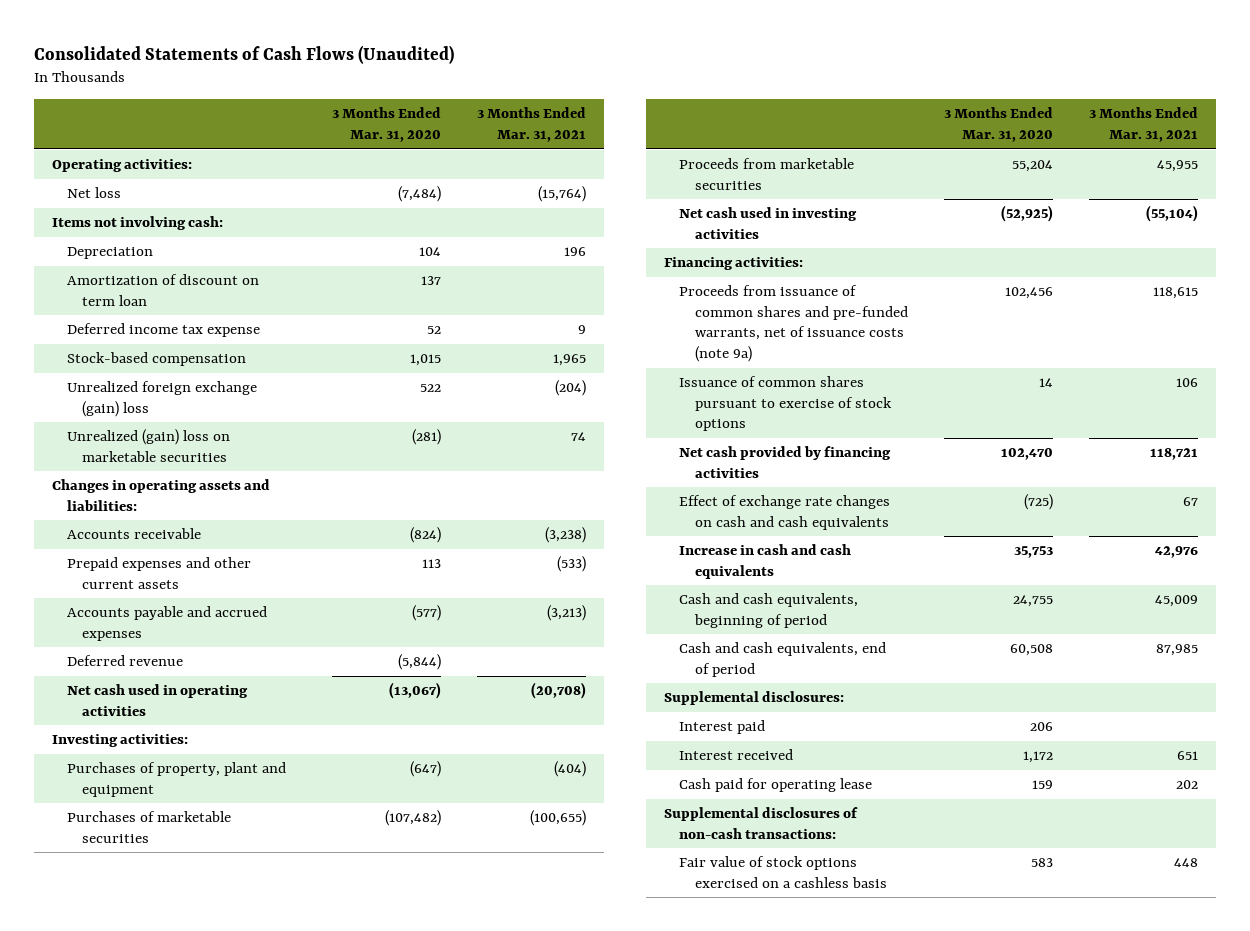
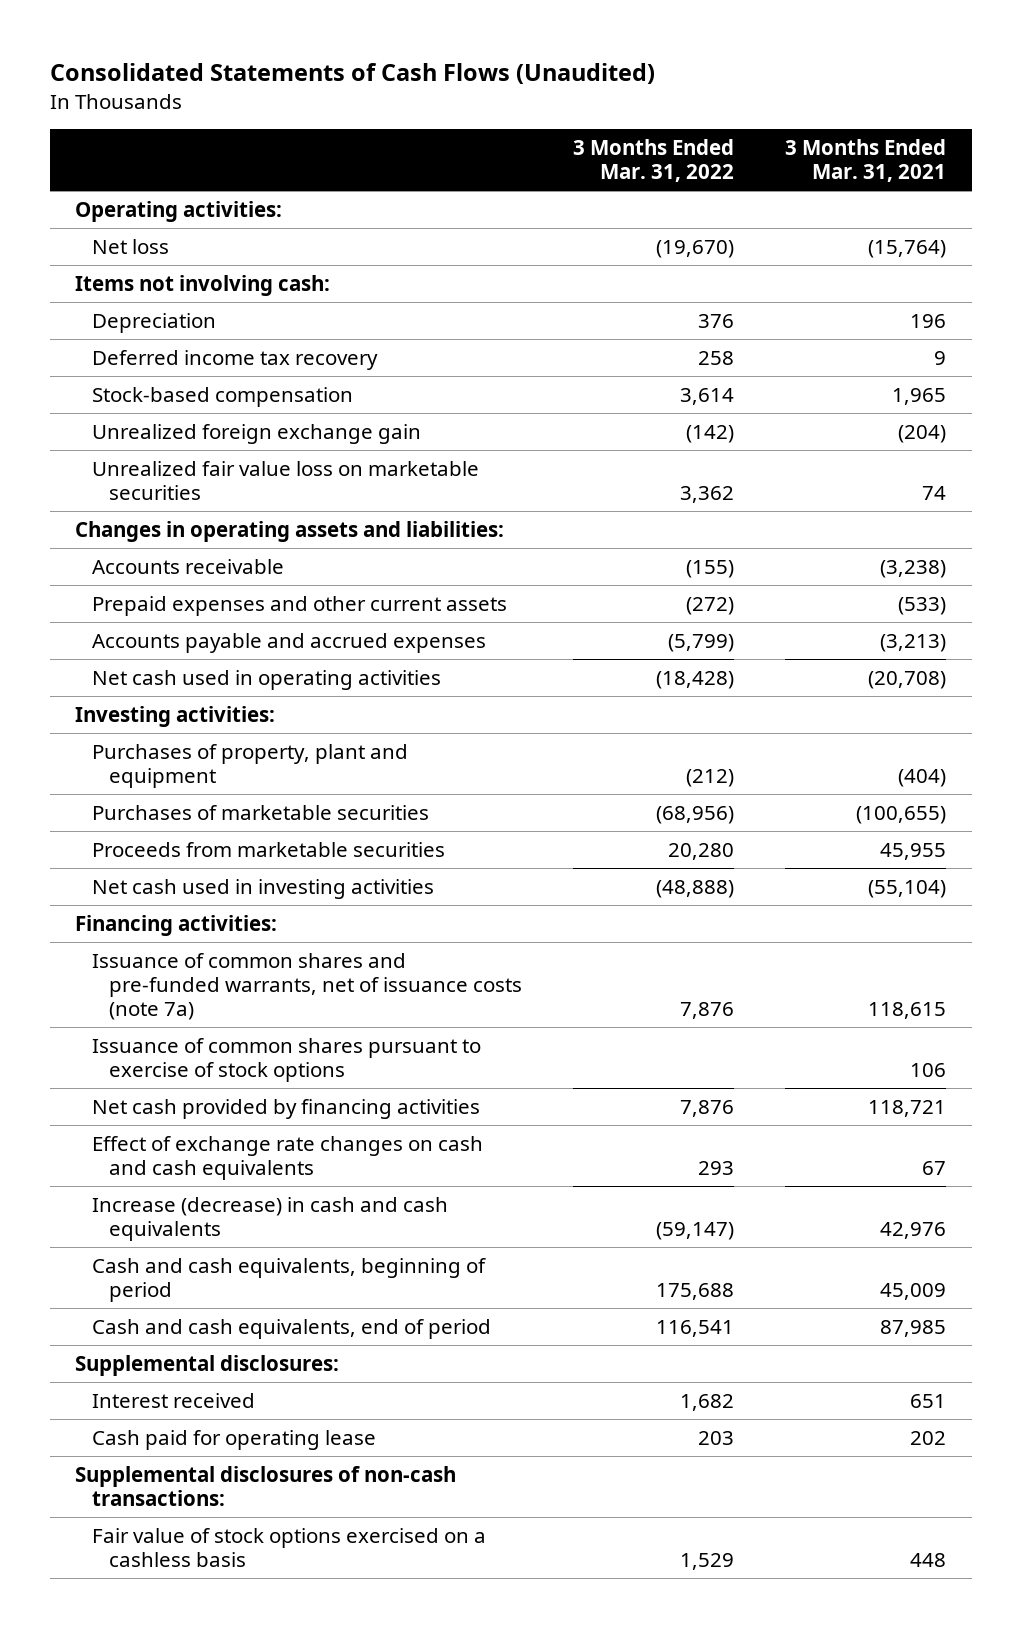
- | 3 Months Ended Mar. 31, 2020 | 3 Months Ended Mar. 31, 2021
+ | 3 Months Ended Mar. 31, 2022 | 3 Months Ended Mar. 31, 2021
- Amortization of discount on term loan | 137 |
- Deferred income tax expense | 52 | 9
+ Deferred income tax recovery | 258 | 9
- Unrealized foreign exchange (gain) loss | 522 | (204)
- Unrealized (gain) loss on marketable securities | (281) | 74
+ Unrealized foreign exchange gain | (142) | (204)
+ Unrealized fair value loss on marketable securities | 3,362 | 74
- Deferred revenue | (5,844) |
- Proceeds from issuance of common shares and pre-funded warrants, net of issuance costs (note 9a) | 102,456 | 118,615
+ Issuance of common shares and pre-funded warrants, net of issuance costs (note 7a) | 7,876 | 118,615
- Increase in cash and cash equivalents | 35,753 | 42,976
+ Increase (decrease) in cash and cash equivalents | (59,147) | 42,976
- Interest paid | 206 |

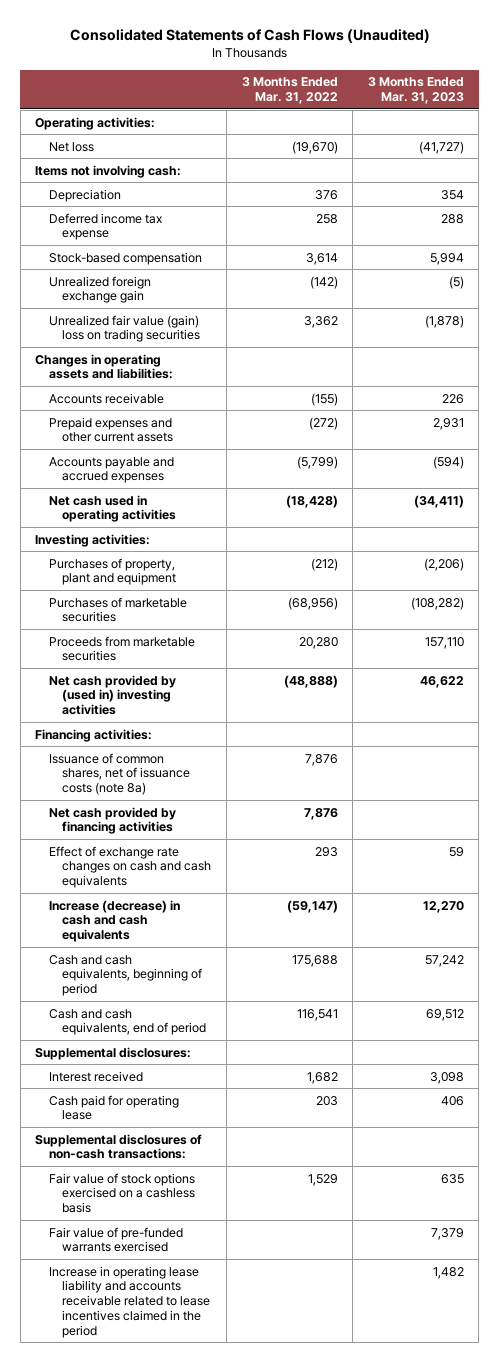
- | 3 Months Ended Mar. 31, 2022 | 3 Months Ended Mar. 31, 2021
+ | 3 Months Ended Mar. 31, 2022 | 3 Months Ended Mar. 31, 2023
- Deferred income tax recovery | 258 | 9
+ Deferred income tax expense | 258 | 288
- Unrealized fair value loss on marketable securities | 3,362 | 74
+ Unrealized fair value (gain) loss on trading securities | 3,362 | (1,878)
- Net cash used in investing activities | (48,888) | (55,104)
+ Net cash provided by (used in) investing activities | (48,888) | 46,622
- Issuance of common shares and pre-funded warrants, net of issuance costs (note 7a) | 7,876 | 118,615
- Issuance of common shares pursuant to exercise of stock options | | 106
+ Issuance of common shares, net of issuance costs (note 8a) | 7,876 |
+ Fair value of pre-funded warrants exercised | | 7,379
+ Increase in operating lease liability and accounts receivable related to lease incentives claimed in the period | | 1,482

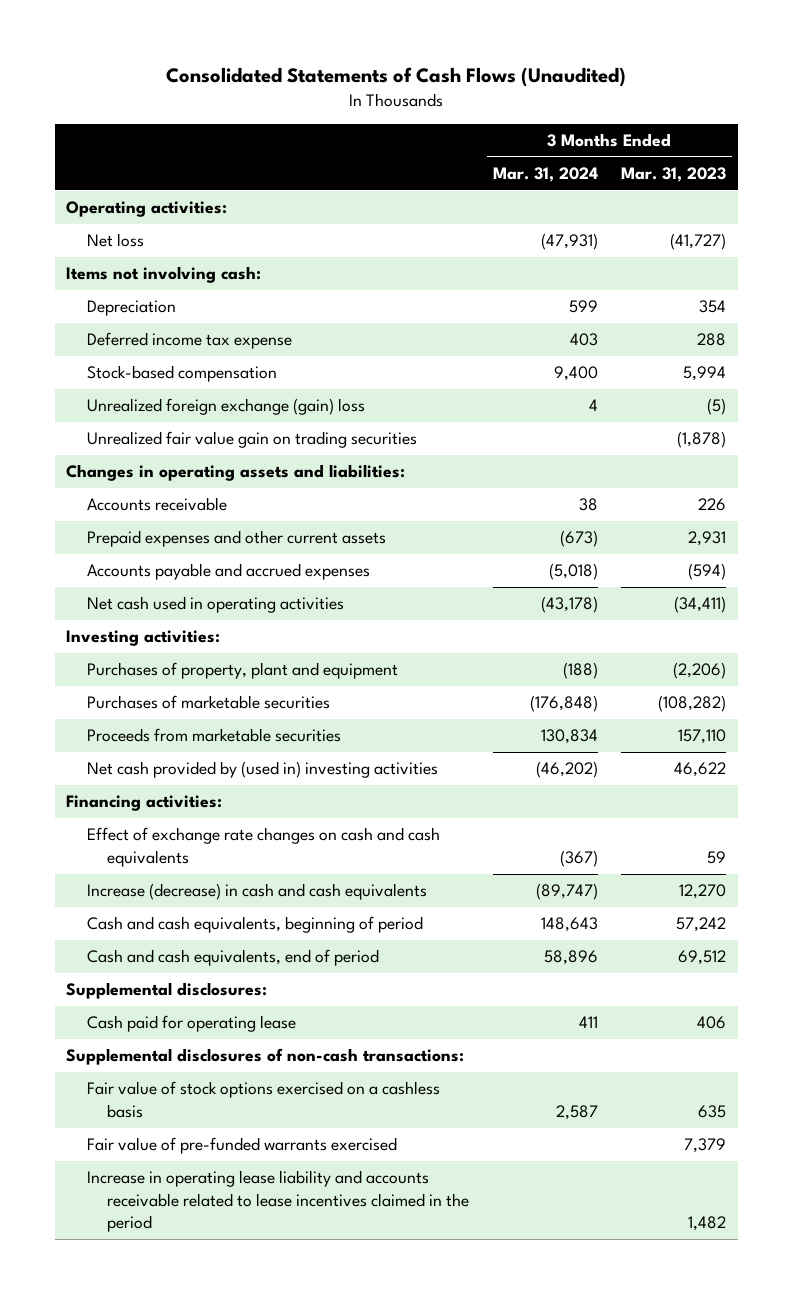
- | 3 Months Ended Mar. 31, 2022 | 3 Months Ended Mar. 31, 2023
+ | 3 Months Ended Mar. 31, 2024 | 3 Months Ended Mar. 31, 2023
- Unrealized foreign exchange gain | (142) | (5)
- Unrealized fair value (gain) loss on trading securities | 3,362 | (1,878)
+ Unrealized foreign exchange (gain) loss | 4 | (5)
+ Unrealized fair value gain on trading securities | | (1,878)
- Issuance of common shares, net of issuance costs (note 8a) | 7,876 |
- Net cash provided by financing activities | 7,876 |
- Interest received | 1,682 | 3,098

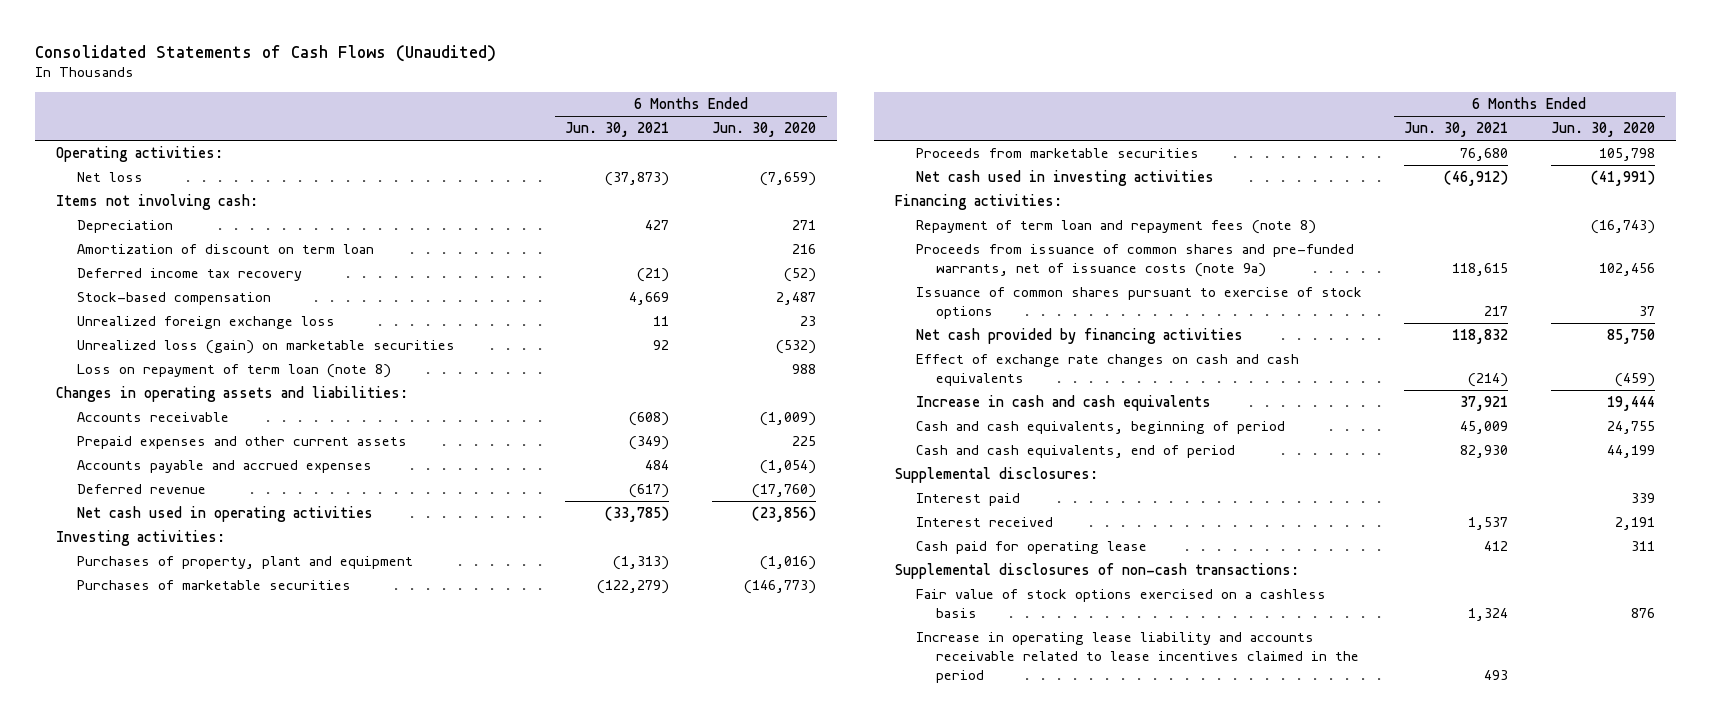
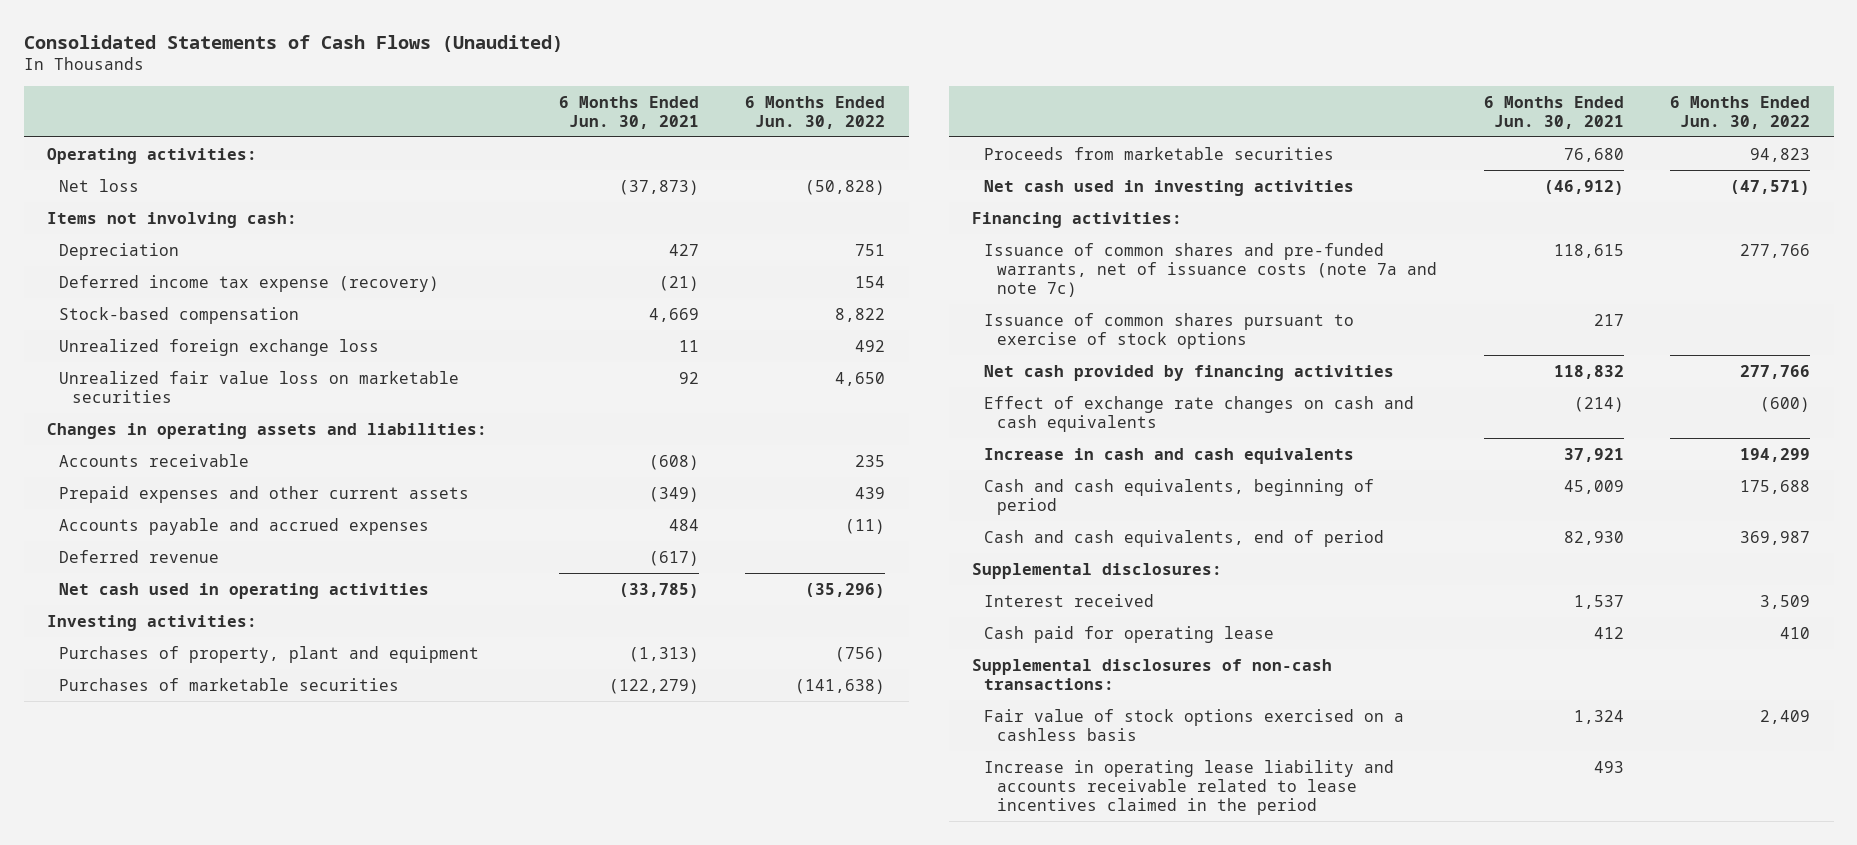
- | 6 Months Ended Jun. 30, 2021 | 6 Months Ended Jun. 30, 2020
+ | 6 Months Ended Jun. 30, 2021 | 6 Months Ended Jun. 30, 2022
- Amortization of discount on term loan | | 216
- Deferred income tax recovery | (21) | (52)
+ Deferred income tax expense (recovery) | (21) | 154
- Unrealized loss (gain) on marketable securities | 92 | (532)
- Loss on repayment of term loan (note 8) | | 988
+ Unrealized fair value loss on marketable securities | 92 | 4,650
- Repayment of term loan and repayment fees (note 8) | | (16,743)
- Proceeds from issuance of common shares and pre-funded warrants, net of issuance costs (note 9a) | 118,615 | 102,456
+ Issuance of common shares and pre-funded warrants, net of issuance costs (note 7a and note 7c) | 118,615 | 277,766
- Interest paid | | 339

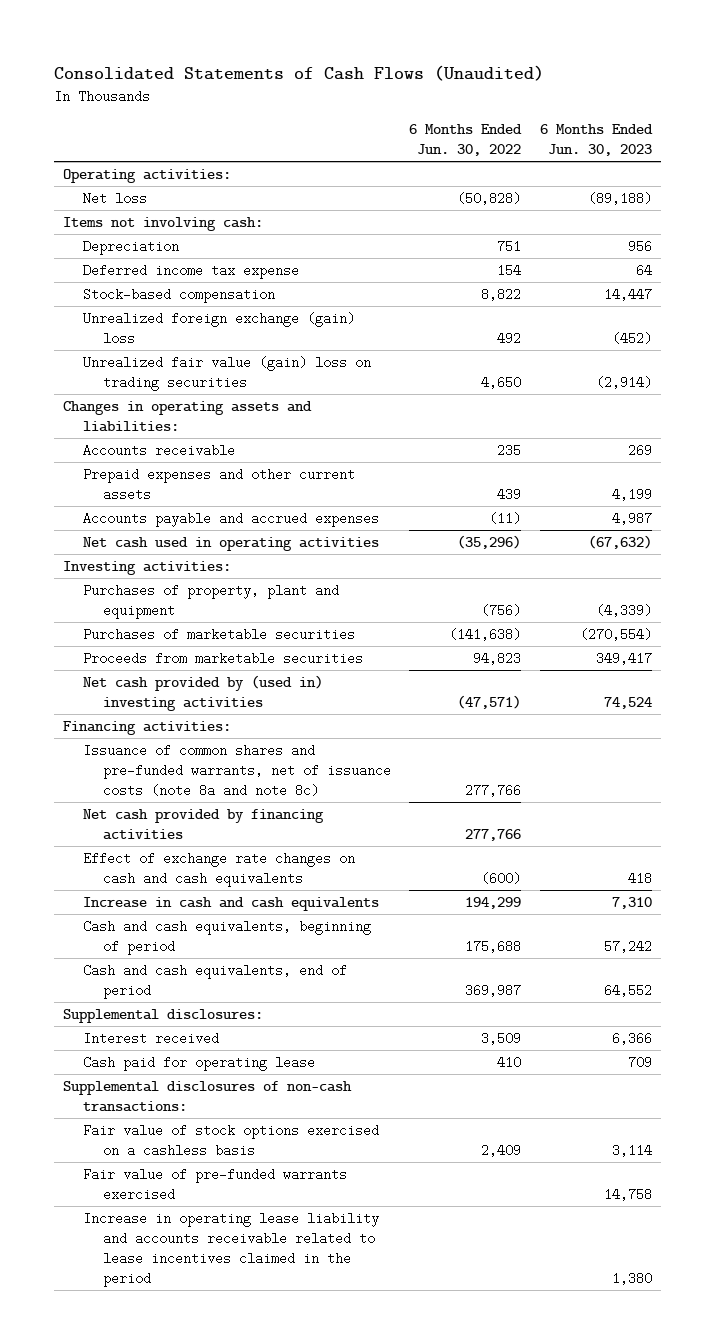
- | 6 Months Ended Jun. 30, 2021 | 6 Months Ended Jun. 30, 2022
+ | 6 Months Ended Jun. 30, 2022 | 6 Months Ended Jun. 30, 2023
- Deferred income tax expense (recovery) | (21) | 154
+ Deferred income tax expense | 154 | 64
- Unrealized foreign exchange loss | 11 | 492
- Unrealized fair value loss on marketable securities | 92 | 4,650
+ Unrealized foreign exchange (gain) loss | 492 | (452)
+ Unrealized fair value (gain) loss on trading securities | 4,650 | (2,914)
- Deferred revenue | (617) |
- Net cash used in investing activities | (46,912) | (47,571)
+ Net cash provided by (used in) investing activities | (47,571) | 74,524
- Issuance of common shares and pre-funded warrants, net of issuance costs (note 7a and note 7c) | 118,615 | 277,766
- Issuance of common shares pursuant to exercise of stock options | 217 |
+ Issuance of common shares and pre-funded warrants, net of issuance costs (note 8a and note 8c) | 277,766 |
+ Fair value of pre-funded warrants exercised | | 14,758

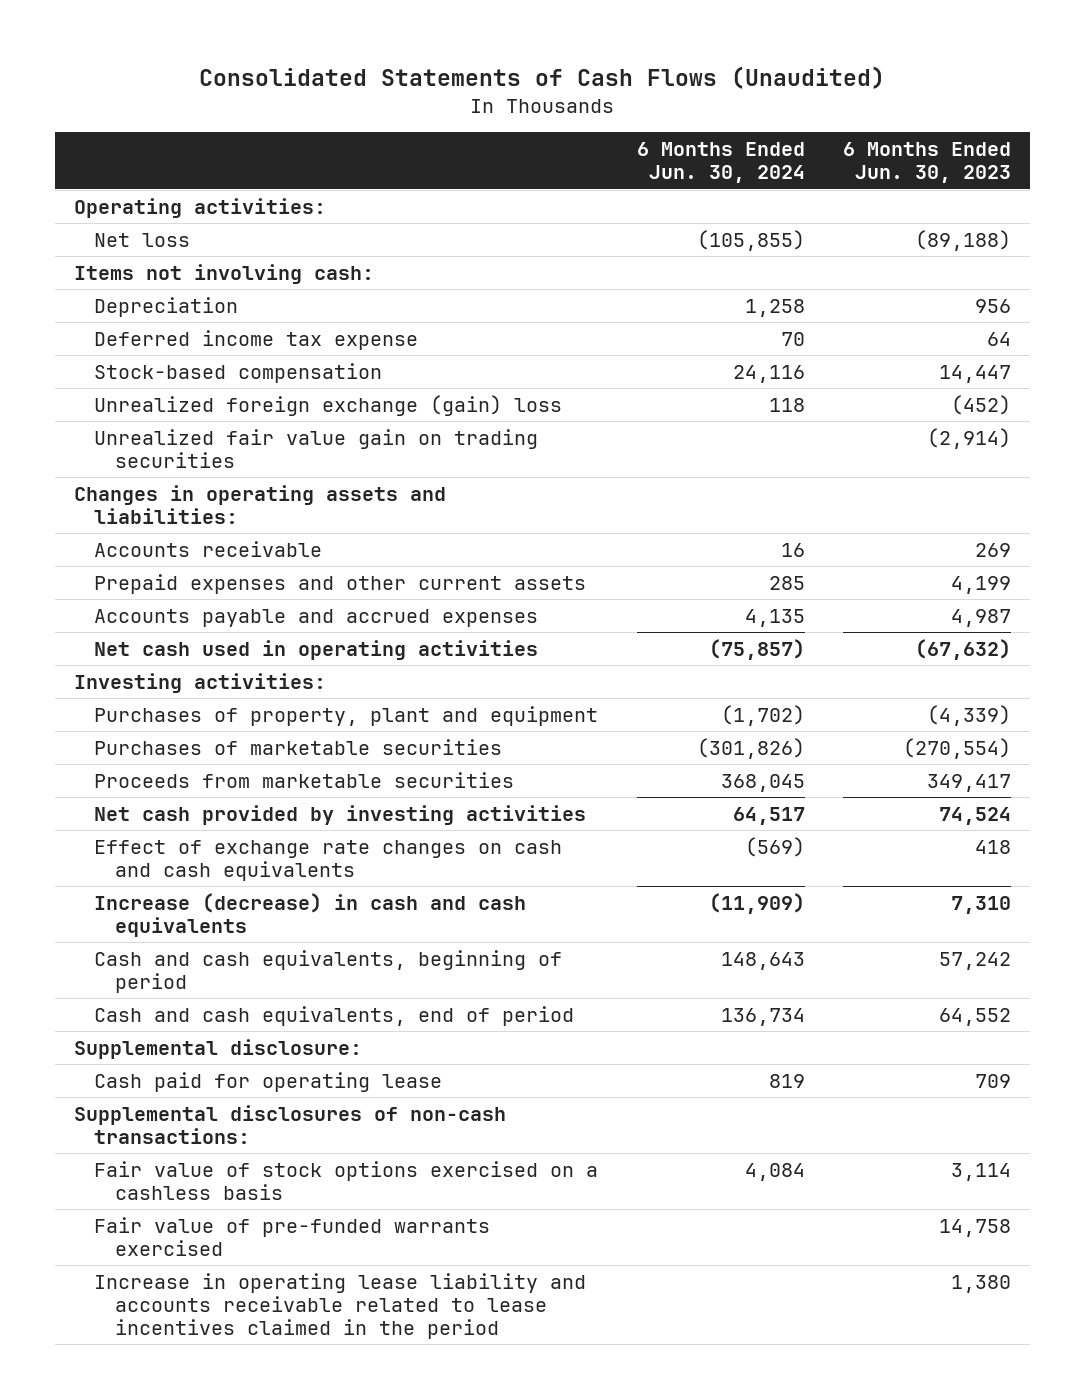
- | 6 Months Ended Jun. 30, 2022 | 6 Months Ended Jun. 30, 2023
+ | 6 Months Ended Jun. 30, 2024 | 6 Months Ended Jun. 30, 2023
- Unrealized fair value (gain) loss on trading securities | 4,650 | (2,914)
+ Unrealized fair value gain on trading securities | | (2,914)
- Net cash provided by (used in) investing activities | (47,571) | 74,524
- Financing activities:
- Issuance of common shares and pre-funded warrants, net of issuance costs (note 8a and note 8c) | 277,766 |
- Net cash provided by financing activities | 277,766 |
+ Net cash provided by investing activities | 64,517 | 74,524
- Increase in cash and cash equivalents | 194,299 | 7,310
+ Increase (decrease) in cash and cash equivalents | (11,909) | 7,310
- Supplemental disclosures:
- Interest received | 3,509 | 6,366
+ Supplemental disclosure:

